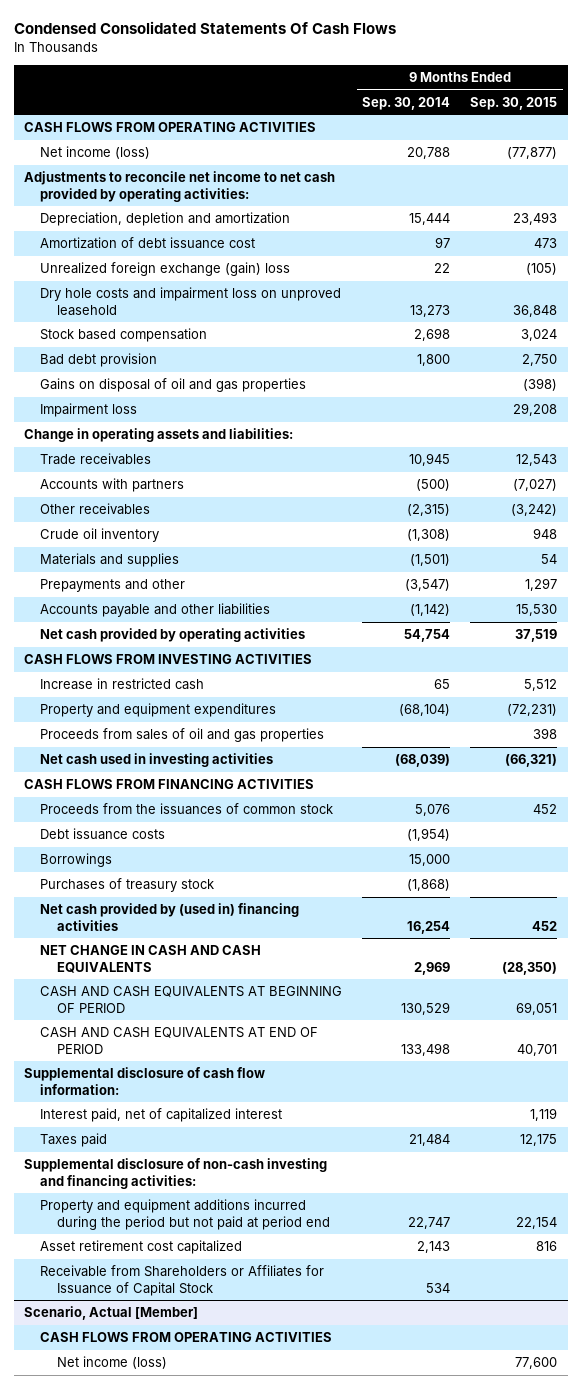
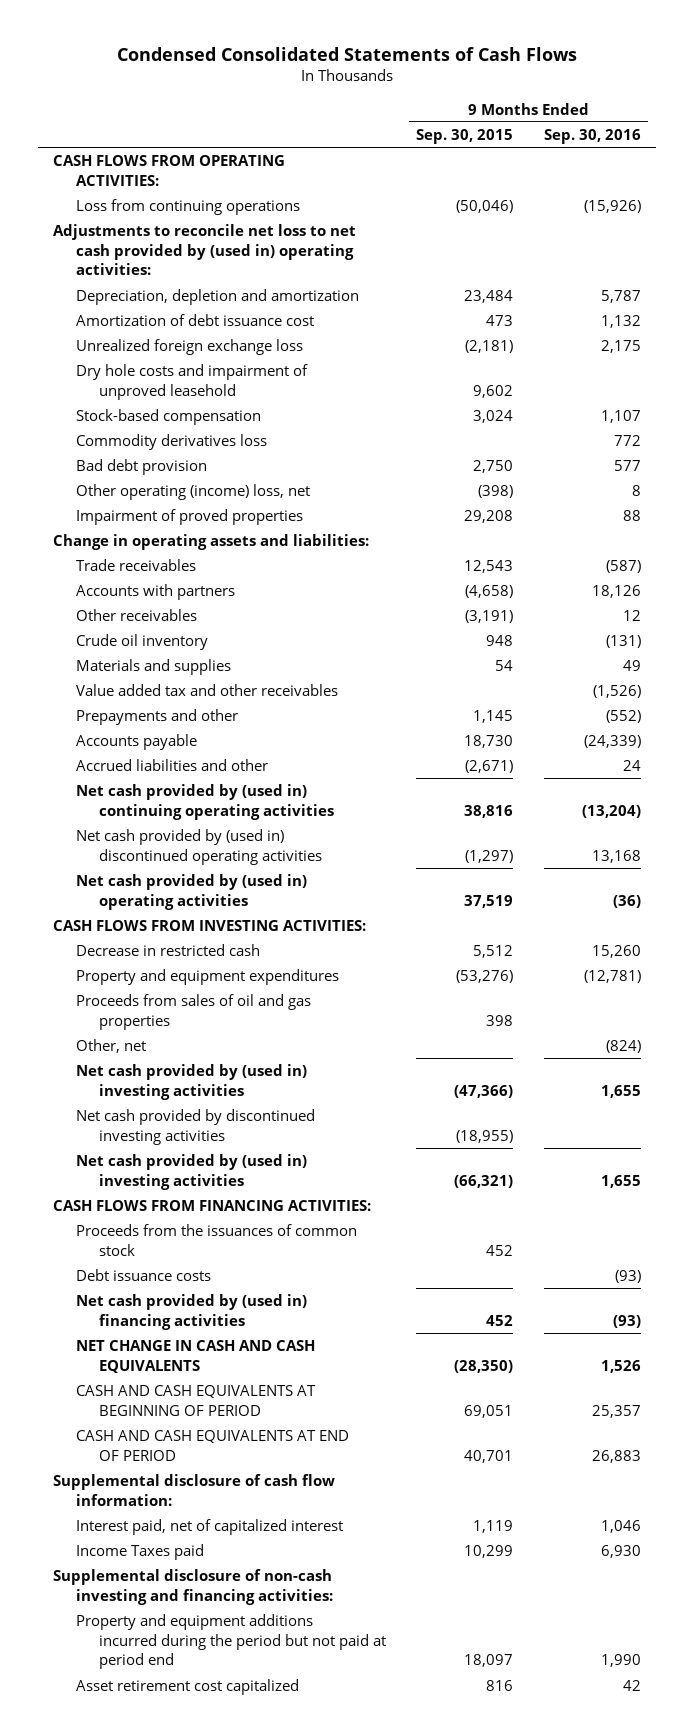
- Condensed Consolidated Statements Of Cash Flows
+ Condensed Consolidated Statements of Cash Flows
- | 9 Months Ended Sep. 30, 2014 | 9 Months Ended Sep. 30, 2015
+ | 9 Months Ended Sep. 30, 2015 | 9 Months Ended Sep. 30, 2016
- CASH FLOWS FROM OPERATING ACTIVITIES
- Net income (loss) | 20,788 | (77,877)
- Adjustments to reconcile net income to net cash provided by operating activities:
- Depreciation, depletion and amortization | 15,444 | 23,493
+ CASH FLOWS FROM OPERATING ACTIVITIES:
+ Loss from continuing operations | (50,046) | (15,926)
+ Adjustments to reconcile net loss to net cash provided by (used in) operating activities:
+ Depreciation, depletion and amortization | 23,484 | 5,787
- Unrealized foreign exchange (gain) loss | 22 | (105)
- Dry hole costs and impairment loss on unproved leasehold | 13,273 | 36,848
- Stock based compensation | 2,698 | 3,024
+ Unrealized foreign exchange loss | (2,181) | 2,175
+ Dry hole costs and impairment of unproved leasehold | 9,602 |
+ Stock-based compensation | 3,024 | 1,107
+ Commodity derivatives loss | | 772
- Gains on disposal of oil and gas properties | | (398)
- Impairment loss | | 29,208
+ Other operating (income) loss, net | (398) | 8
+ Impairment of proved properties | 29,208 | 88
- Accounts with partners | (500) | (7,027)
- Other receivables | (2,315) | (3,242)
+ Accounts with partners | (4,658) | 18,126
+ Other receivables | (3,191) | 12
- Prepayments and other | (3,547) | 1,297
- Accounts payable and other liabilities | (1,142) | 15,530
- Net cash provided by operating activities | 54,754 | 37,519
- CASH FLOWS FROM INVESTING ACTIVITIES
- Increase in restricted cash | 65 | 5,512
- Property and equipment expenditures | (68,104) | (72,231)
+ Value added tax and other receivables | | (1,526)
+ Prepayments and other | 1,145 | (552)
+ Accounts payable | 18,730 | (24,339)
+ Accrued liabilities and other | (2,671) | 24
+ Net cash provided by (used in) continuing operating activities | 38,816 | (13,204)
+ Net cash provided by (used in) discontinued operating activities | (1,297) | 13,168
+ Net cash provided by (used in) operating activities | 37,519 | (36)
+ CASH FLOWS FROM INVESTING ACTIVITIES:
+ Decrease in restricted cash | 5,512 | 15,260
+ Property and equipment expenditures | (53,276) | (12,781)
- Net cash used in investing activities | (68,039) | (66,321)
- CASH FLOWS FROM FINANCING ACTIVITIES
+ Other, net | | (824)
+ Net cash provided by (used in) investing activities | (47,366) | 1,655
+ Net cash provided by discontinued investing activities | (18,955) |
+ Net cash provided by (used in) investing activities | (66,321) | 1,655
+ CASH FLOWS FROM FINANCING ACTIVITIES:
- Borrowings | 15,000 |
- Purchases of treasury stock | (1,868) |
- Taxes paid | 21,484 | 12,175
+ Income Taxes paid | 10,299 | 6,930
- Property and equipment additions incurred during the period but not paid at period end | 22,747 | 22,154
+ Property and equipment additions incurred during the period but not paid at period end | 18,097 | 1,990
- Receivable from Shareholders or Affiliates for Issuance of Capital Stock | 534 |
- Scenario, Actual [Member]
- CASH FLOWS FROM OPERATING ACTIVITIES
- Net income (loss) | | 77,600

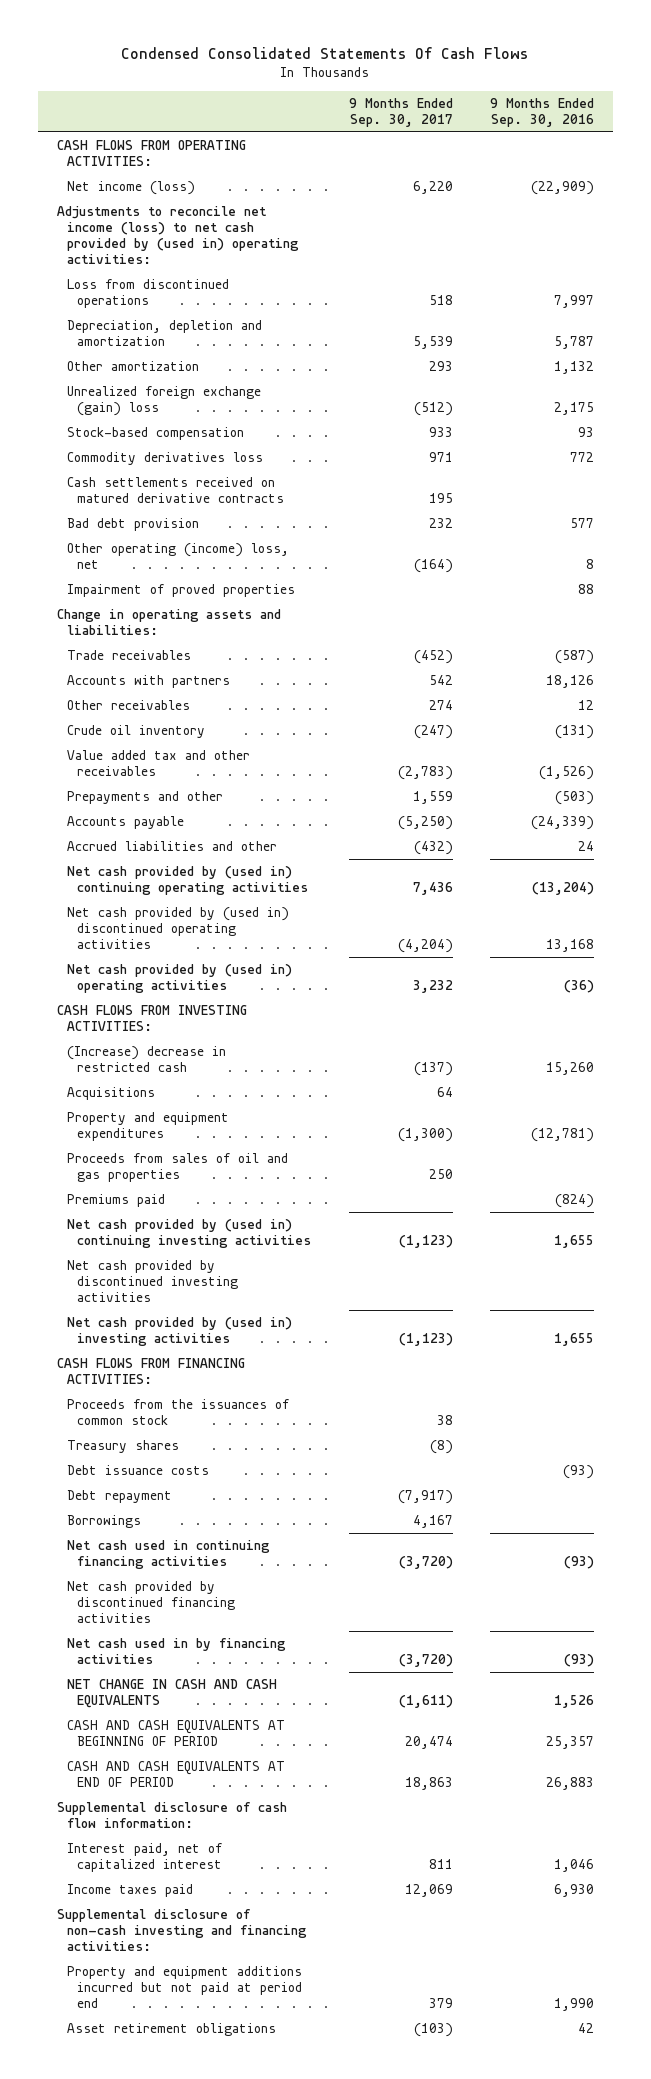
- Condensed Consolidated Statements of Cash Flows
+ Condensed Consolidated Statements Of Cash Flows
- | 9 Months Ended Sep. 30, 2015 | 9 Months Ended Sep. 30, 2016
+ | 9 Months Ended Sep. 30, 2017 | 9 Months Ended Sep. 30, 2016
- Loss from continuing operations | (50,046) | (15,926)
- Adjustments to reconcile net loss to net cash provided by (used in) operating activities:
+ Net income (loss) | 6,220 | (22,909)
+ Adjustments to reconcile net income (loss) to net cash provided by (used in) operating activities:
+ Loss from discontinued operations | 518 | 7,997
- Amortization of debt issuance cost | 473 | 1,132
- Unrealized foreign exchange loss | (2,181) | 2,175
- Dry hole costs and impairment of unproved leasehold | 9,602 |
- Stock-based compensation | 3,024 | 1,107
+ Other amortization | 293 | 1,132
+ Unrealized foreign exchange (gain) loss | (512) | 2,175
+ Stock-based compensation | 933 | 93
+ Cash settlements received on matured derivative contracts | 195 |
- Materials and supplies | 54 | 49
- Prepayments and other | 1,145 | (552)
+ Prepayments and other | 1,559 | (503)
- Decrease in restricted cash | 5,512 | 15,260
+ (Increase) decrease in restricted cash | (137) | 15,260
+ Acquisitions | 64 |
- Other, net | | (824)
- Net cash provided by (used in) investing activities | (47,366) | 1,655
+ Premiums paid | | (824)
+ Net cash provided by (used in) continuing investing activities | (1,123) | 1,655
+ Treasury shares | (8) |
- Net cash provided by (used in) financing activities | 452 | (93)
+ Debt repayment | (7,917) |
+ Borrowings | 4,167 |
+ Net cash used in continuing financing activities | (3,720) | (93)
+ Net cash provided by discontinued financing activities
+ Net cash used in by financing activities | (3,720) | (93)
- Income Taxes paid | 10,299 | 6,930
+ Income taxes paid | 12,069 | 6,930
- Property and equipment additions incurred during the period but not paid at period end | 18,097 | 1,990
- Asset retirement cost capitalized | 816 | 42
+ Property and equipment additions incurred but not paid at period end | 379 | 1,990
+ Asset retirement obligations | (103) | 42

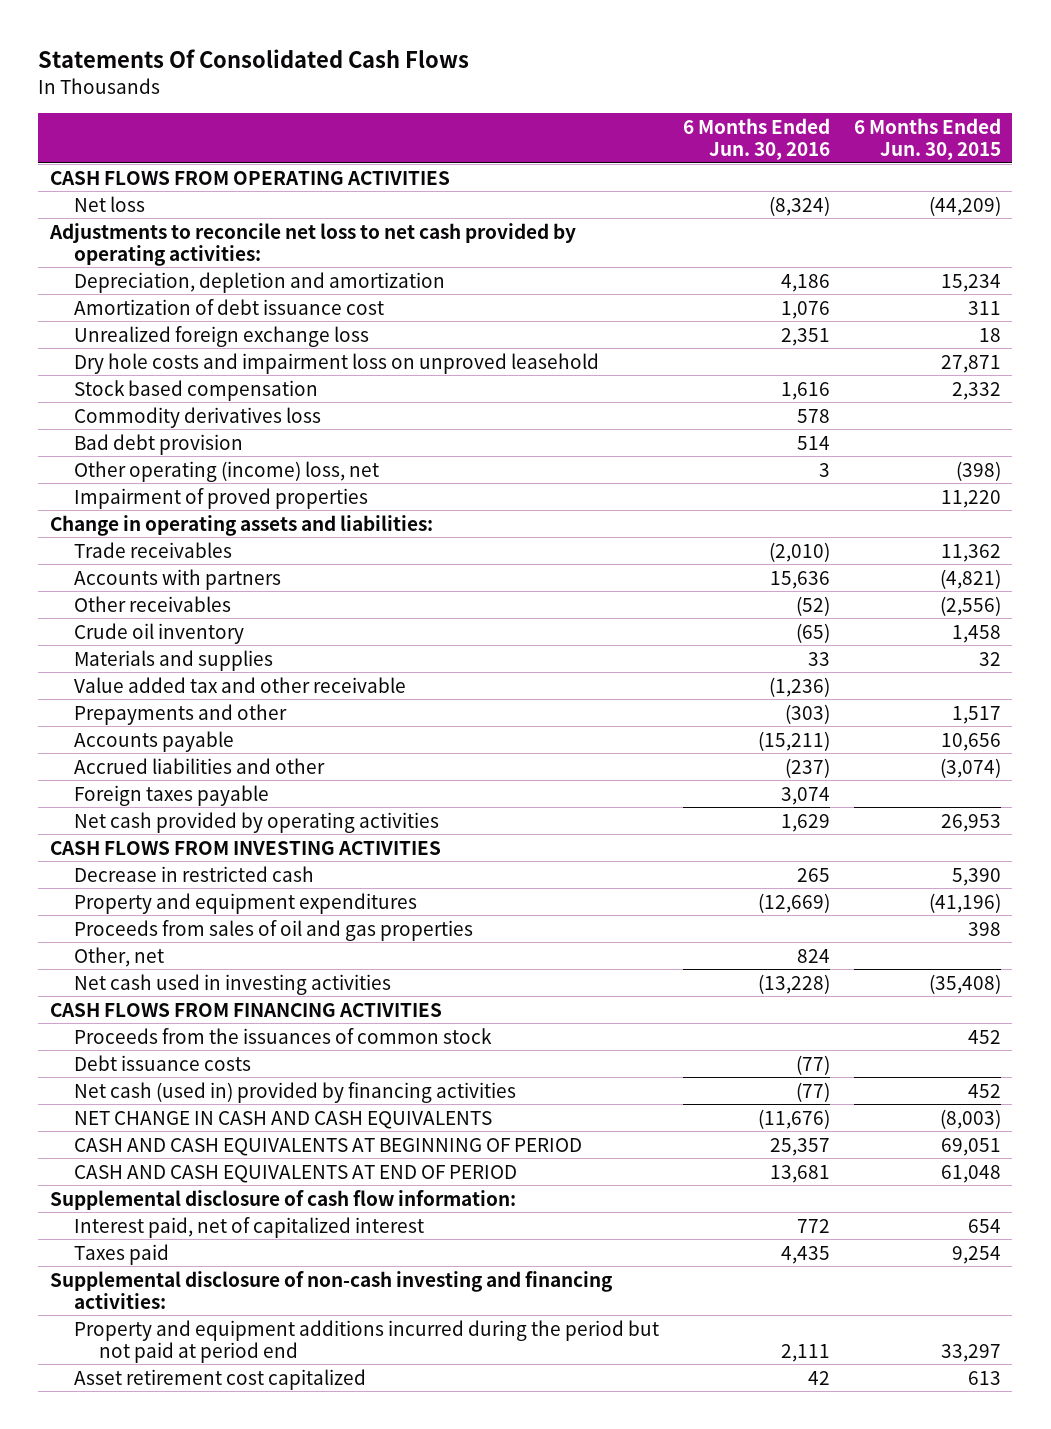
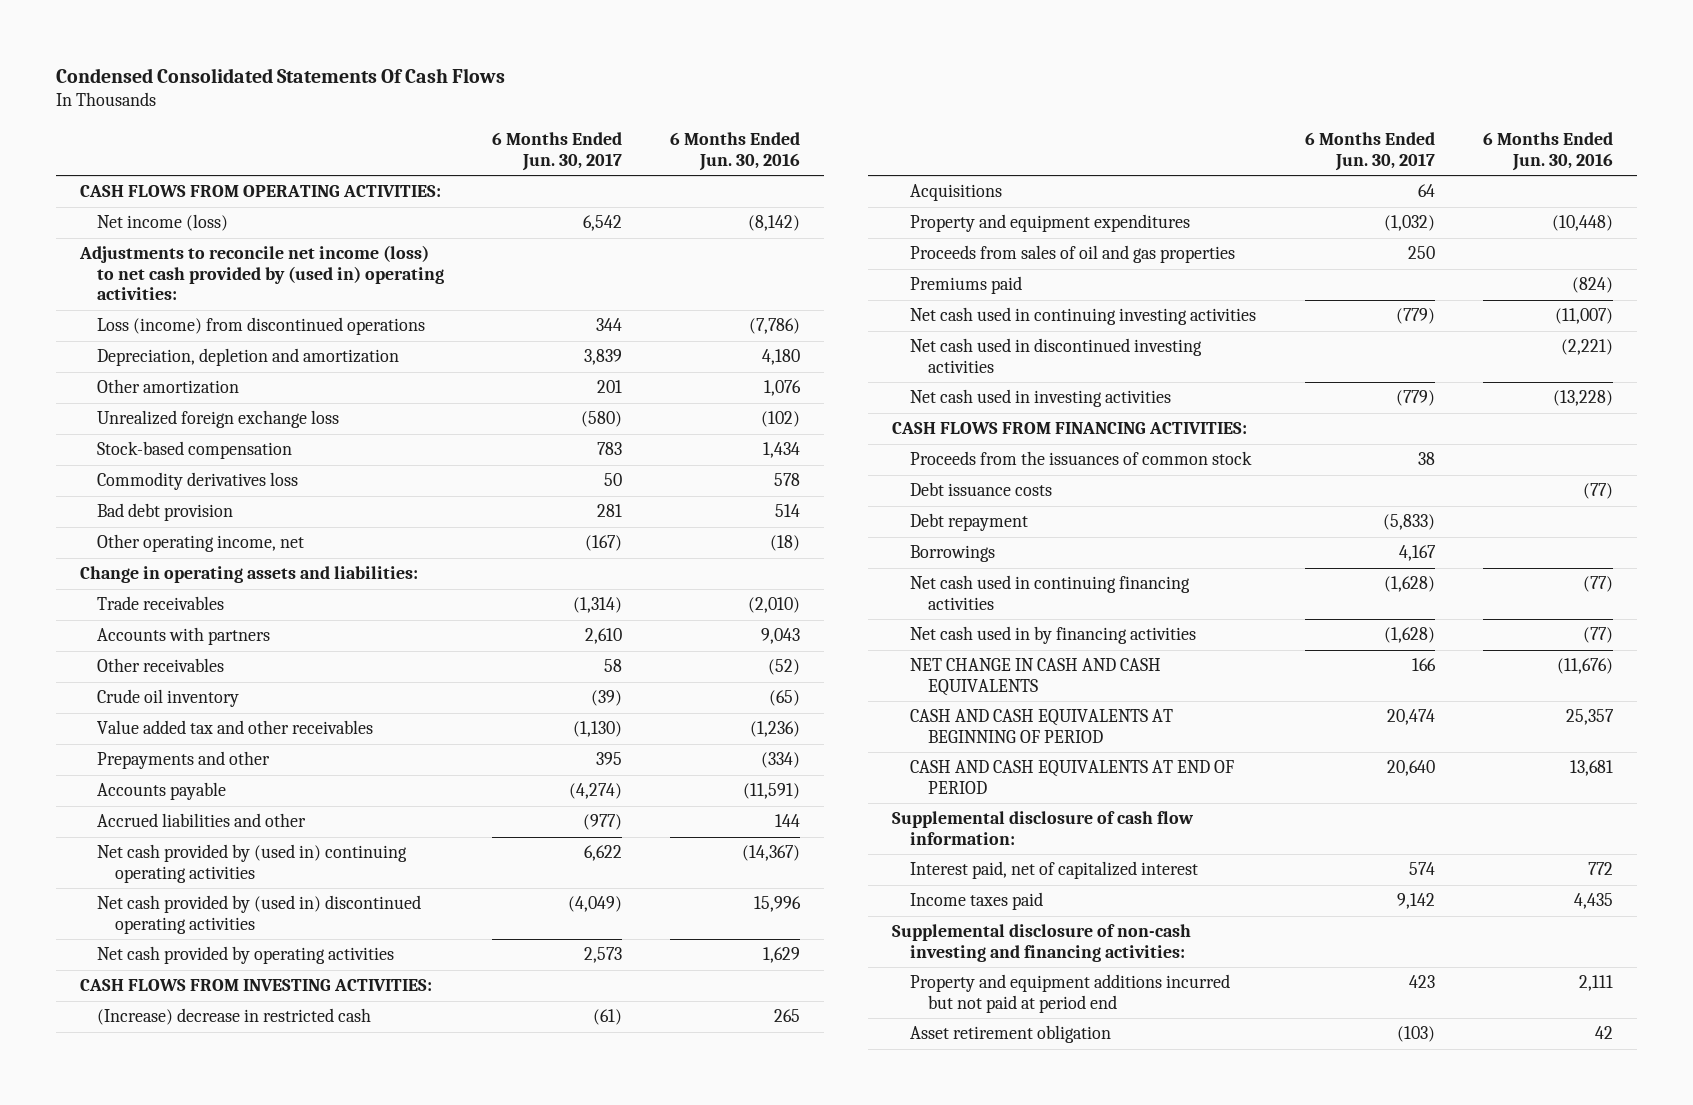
- Statements Of Consolidated Cash Flows
+ Condensed Consolidated Statements Of Cash Flows
- | 6 Months Ended Jun. 30, 2016 | 6 Months Ended Jun. 30, 2015
+ | 6 Months Ended Jun. 30, 2017 | 6 Months Ended Jun. 30, 2016
- CASH FLOWS FROM OPERATING ACTIVITIES
- Net loss | (8,324) | (44,209)
- Adjustments to reconcile net loss to net cash provided by operating activities:
- Depreciation, depletion and amortization | 4,186 | 15,234
- Amortization of debt issuance cost | 1,076 | 311
- Unrealized foreign exchange loss | 2,351 | 18
- Dry hole costs and impairment loss on unproved leasehold | | 27,871
- Stock based compensation | 1,616 | 2,332
+ CASH FLOWS FROM OPERATING ACTIVITIES:
+ Net income (loss) | 6,542 | (8,142)
+ Adjustments to reconcile net income (loss) to net cash provided by (used in) operating activities:
+ Loss (income) from discontinued operations | 344 | (7,786)
+ Depreciation, depletion and amortization | 3,839 | 4,180
+ Other amortization | 201 | 1,076
+ Unrealized foreign exchange loss | (580) | (102)
+ Stock-based compensation | 783 | 1,434
- Other operating (income) loss, net | 3 | (398)
- Impairment of proved properties | | 11,220
+ Other operating income, net | (167) | (18)
- Accounts with partners | 15,636 | (4,821)
+ Accounts with partners | 2,610 | 9,043
- Materials and supplies | 33 | 32
- Value added tax and other receivable | (1,236) |
- Prepayments and other | (303) | 1,517
- Accounts payable | (15,211) | 10,656
- Accrued liabilities and other | (237) | (3,074)
- Foreign taxes payable | 3,074 |
+ Value added tax and other receivables | (1,130) | (1,236)
+ Prepayments and other | 395 | (334)
+ Accounts payable | (4,274) | (11,591)
+ Accrued liabilities and other | (977) | 144
+ Net cash provided by (used in) continuing operating activities | 6,622 | (14,367)
+ Net cash provided by (used in) discontinued operating activities | (4,049) | 15,996
- CASH FLOWS FROM INVESTING ACTIVITIES
- Decrease in restricted cash | 265 | 5,390
- Property and equipment expenditures | (12,669) | (41,196)
+ CASH FLOWS FROM INVESTING ACTIVITIES:
+ (Increase) decrease in restricted cash | (61) | 265
+ Acquisitions | 64 |
+ Property and equipment expenditures | (1,032) | (10,448)
- Other, net | 824 |
+ Premiums paid | | (824)
+ Net cash used in continuing investing activities | (779) | (11,007)
+ Net cash used in discontinued investing activities | | (2,221)
- CASH FLOWS FROM FINANCING ACTIVITIES
+ CASH FLOWS FROM FINANCING ACTIVITIES:
- Net cash (used in) provided by financing activities | (77) | 452
+ Debt repayment | (5,833) |
+ Borrowings | 4,167 |
+ Net cash used in continuing financing activities | (1,628) | (77)
+ Net cash used in by financing activities | (1,628) | (77)
- Taxes paid | 4,435 | 9,254
+ Income taxes paid | 9,142 | 4,435
- Property and equipment additions incurred during the period but not paid at period end | 2,111 | 33,297
- Asset retirement cost capitalized | 42 | 613
+ Property and equipment additions incurred but not paid at period end | 423 | 2,111
+ Asset retirement obligation | (103) | 42

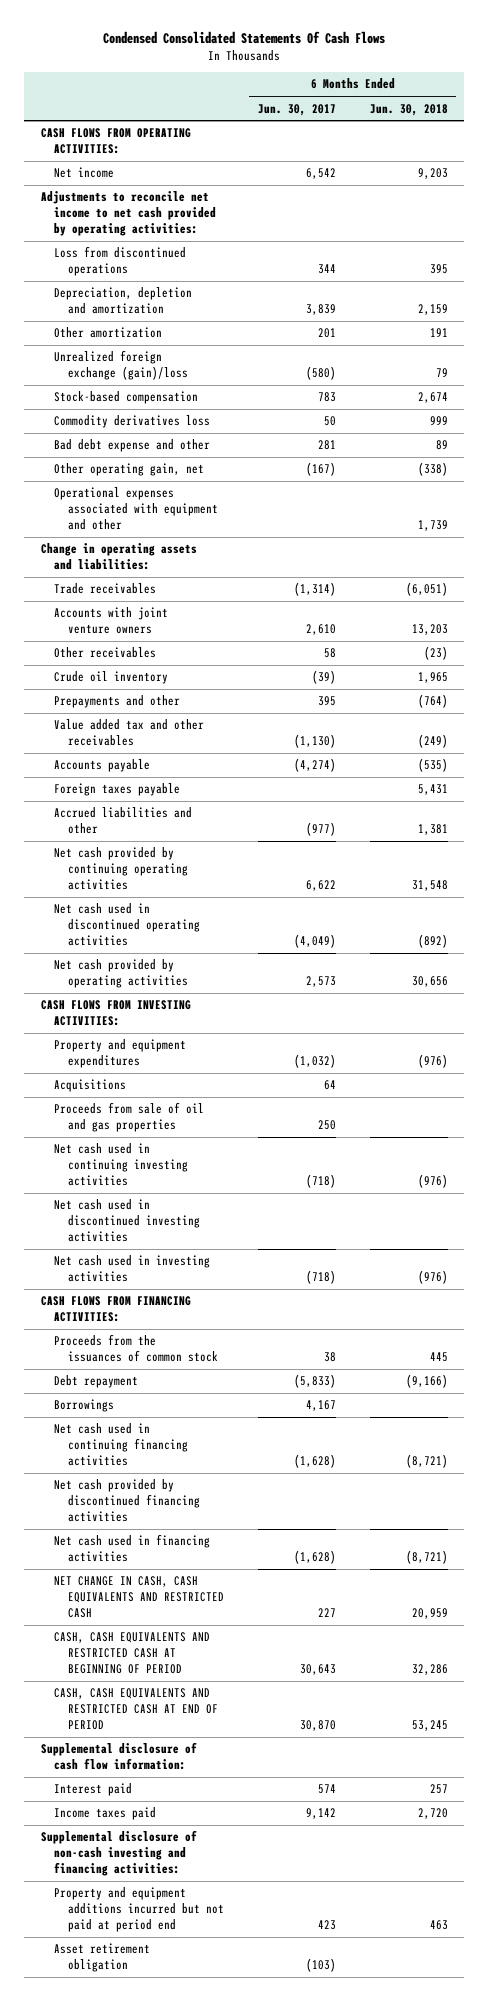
- | 6 Months Ended Jun. 30, 2017 | 6 Months Ended Jun. 30, 2016
+ | 6 Months Ended Jun. 30, 2017 | 6 Months Ended Jun. 30, 2018
- Net income (loss) | 6,542 | (8,142)
- Adjustments to reconcile net income (loss) to net cash provided by (used in) operating activities:
- Loss (income) from discontinued operations | 344 | (7,786)
+ Net income | 6,542 | 9,203
+ Adjustments to reconcile net income to net cash provided by operating activities:
+ Loss from discontinued operations | 344 | 395
- Unrealized foreign exchange loss | (580) | (102)
+ Unrealized foreign exchange (gain)/loss | (580) | 79
- Bad debt provision | 281 | 514
- Other operating income, net | (167) | (18)
+ Bad debt expense and other | 281 | 89
+ Other operating gain, net | (167) | (338)
+ Operational expenses associated with equipment and other | | 1,739
- Accounts with partners | 2,610 | 9,043
+ Accounts with joint venture owners | 2,610 | 13,203
moved down: Value added tax and other receivables | (1,130) | (249)
+ Foreign taxes payable | | 5,431
- Net cash provided by (used in) continuing operating activities | 6,622 | (14,367)
- Net cash provided by (used in) discontinued operating activities | (4,049) | 15,996
+ Net cash provided by continuing operating activities | 6,622 | 31,548
+ Net cash used in discontinued operating activities | (4,049) | (892)
- (Increase) decrease in restricted cash | (61) | 265
- Proceeds from sales of oil and gas properties | 250 |
- Premiums paid | | (824)
- Net cash used in continuing investing activities | (779) | (11,007)
moved down: Acquisitions | 64 |
+ Proceeds from sale of oil and gas properties | 250 |
+ Net cash used in continuing investing activities | (718) | (976)
- Net cash used in investing activities | (779) | (13,228)
+ Net cash used in investing activities | (718) | (976)
- Debt issuance costs | | (77)
- Net cash used in by financing activities | (1,628) | (77)
- NET CHANGE IN CASH AND CASH EQUIVALENTS | 166 | (11,676)
- CASH AND CASH EQUIVALENTS AT BEGINNING OF PERIOD | 20,474 | 25,357
- CASH AND CASH EQUIVALENTS AT END OF PERIOD | 20,640 | 13,681
+ Net cash provided by discontinued financing activities
+ Net cash used in financing activities | (1,628) | (8,721)
+ NET CHANGE IN CASH, CASH EQUIVALENTS AND RESTRICTED CASH | 227 | 20,959
+ CASH, CASH EQUIVALENTS AND RESTRICTED CASH AT BEGINNING OF PERIOD | 30,643 | 32,286
+ CASH, CASH EQUIVALENTS AND RESTRICTED CASH AT END OF PERIOD | 30,870 | 53,245
- Interest paid, net of capitalized interest | 574 | 772
+ Interest paid | 574 | 257

